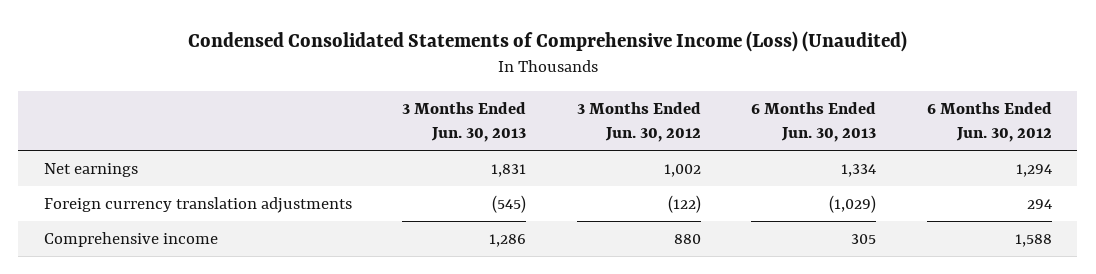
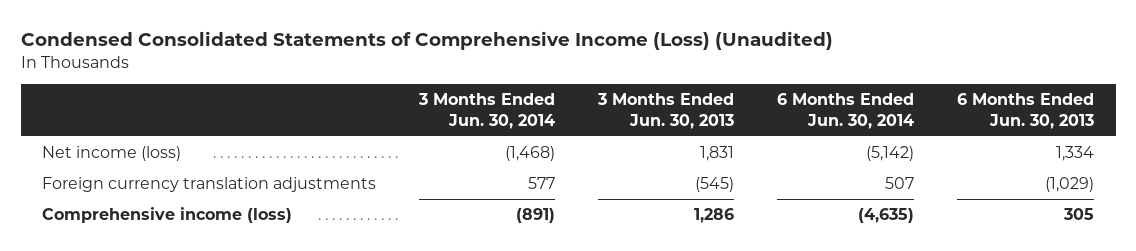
- | 3 Months Ended Jun. 30, 2013 | 3 Months Ended Jun. 30, 2012 | 6 Months Ended Jun. 30, 2013 | 6 Months Ended Jun. 30, 2012
+ | 3 Months Ended Jun. 30, 2014 | 3 Months Ended Jun. 30, 2013 | 6 Months Ended Jun. 30, 2014 | 6 Months Ended Jun. 30, 2013
- Net earnings | 1,831 | 1,002 | 1,334 | 1,294
+ Net income (loss) | (1,468) | 1,831 | (5,142) | 1,334
- Comprehensive income | 1,286 | 880 | 305 | 1,588
+ Comprehensive income (loss) | (891) | 1,286 | (4,635) | 305

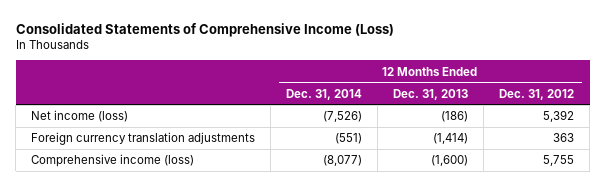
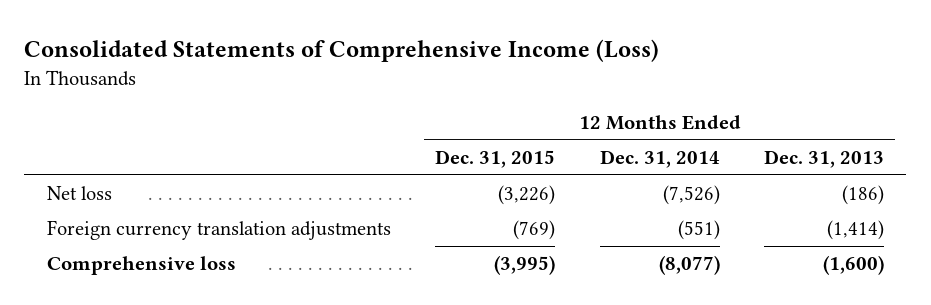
- | 12 Months Ended Dec. 31, 2014 | 12 Months Ended Dec. 31, 2013 | 12 Months Ended Dec. 31, 2012
+ | 12 Months Ended Dec. 31, 2015 | 12 Months Ended Dec. 31, 2014 | 12 Months Ended Dec. 31, 2013
- Net income (loss) | (7,526) | (186) | 5,392
+ Net loss | (3,226) | (7,526) | (186)
- Comprehensive income (loss) | (8,077) | (1,600) | 5,755
+ Comprehensive loss | (3,995) | (8,077) | (1,600)

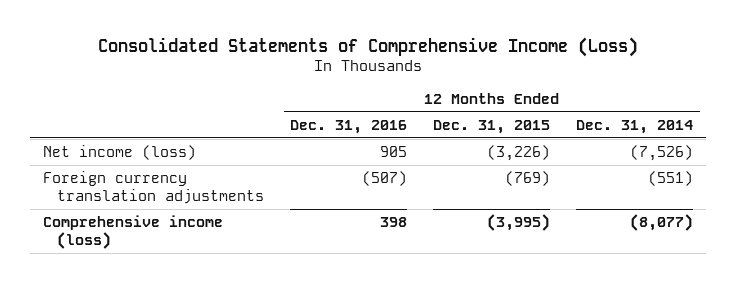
- | 12 Months Ended Dec. 31, 2015 | 12 Months Ended Dec. 31, 2014 | 12 Months Ended Dec. 31, 2013
+ | 12 Months Ended Dec. 31, 2016 | 12 Months Ended Dec. 31, 2015 | 12 Months Ended Dec. 31, 2014
- Net loss | (3,226) | (7,526) | (186)
+ Net income (loss) | 905 | (3,226) | (7,526)
- Comprehensive loss | (3,995) | (8,077) | (1,600)
+ Comprehensive income (loss) | 398 | (3,995) | (8,077)

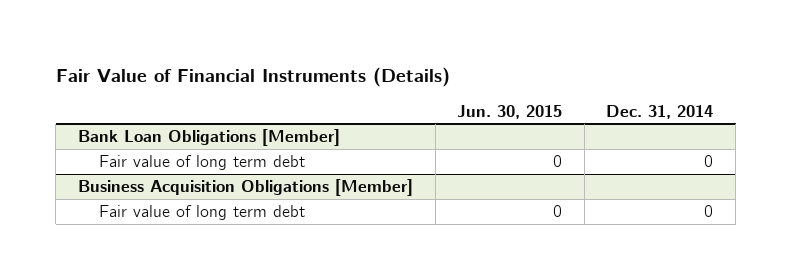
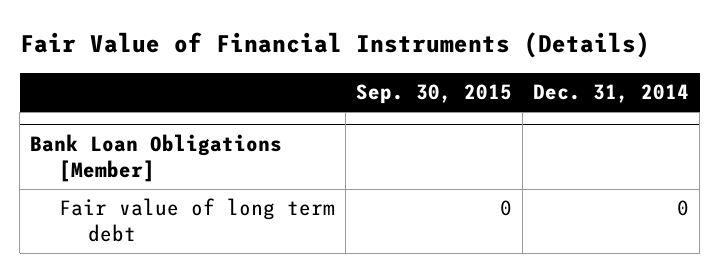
- | Jun. 30, 2015 | Dec. 31, 2014
+ | Sep. 30, 2015 | Dec. 31, 2014
- Business Acquisition Obligations [Member]
- Fair value of long term debt | 0 | 0

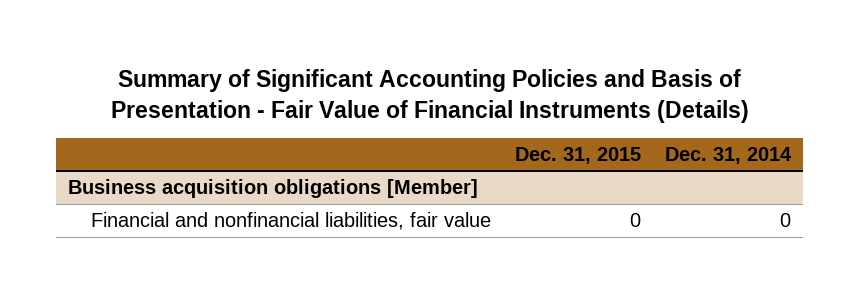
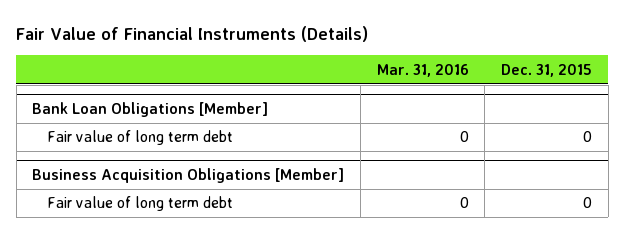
- Summary of Significant Accounting Policies and Basis of Presentation - Fair Value of Financial Instruments (Details)
+ Fair Value of Financial Instruments (Details)
- | Dec. 31, 2015 | Dec. 31, 2014
+ | Mar. 31, 2016 | Dec. 31, 2015
- Business acquisition obligations [Member]
- Financial and nonfinancial liabilities, fair value | 0 | 0
+ Bank Loan Obligations [Member]
+ Fair value of long term debt | 0 | 0
+ Business Acquisition Obligations [Member]
+ Fair value of long term debt | 0 | 0

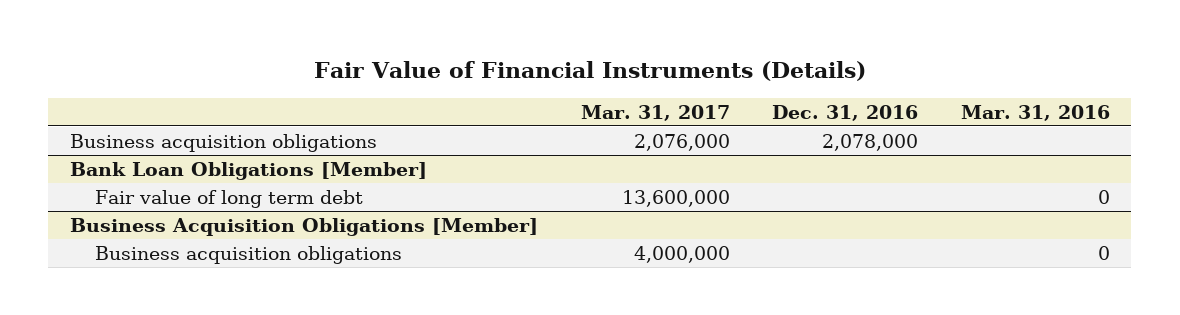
- | Mar. 31, 2016 | Dec. 31, 2015
+ | Mar. 31, 2017 | Dec. 31, 2016 | Mar. 31, 2016
+ Business acquisition obligations | 2,076,000 | 2,078,000 |
@ Business Acquisition Obligations [Member]
- Fair value of long term debt | 0 | 0
+ Business acquisition obligations | 4,000,000 | | 0

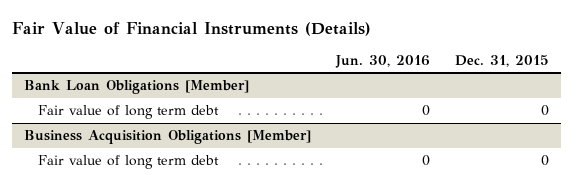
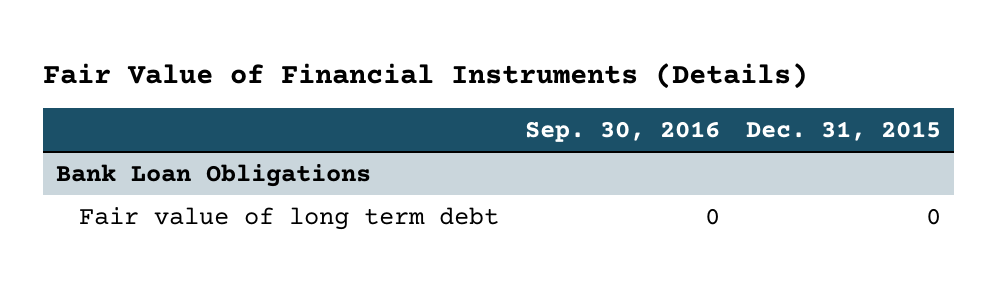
- | Jun. 30, 2016 | Dec. 31, 2015
+ | Sep. 30, 2016 | Dec. 31, 2015
- Bank Loan Obligations [Member]
- Fair value of long term debt | 0 | 0
- Business Acquisition Obligations [Member]
+ Bank Loan Obligations

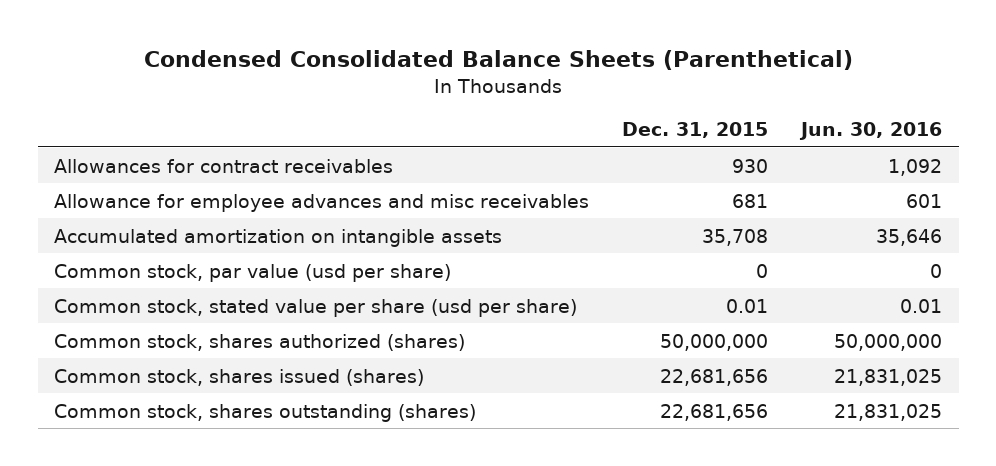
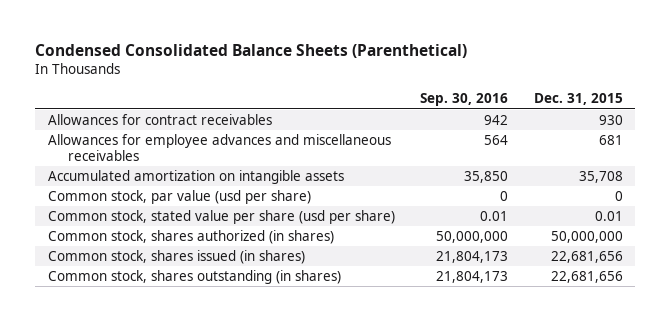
- | Dec. 31, 2015 | Jun. 30, 2016
+ | Sep. 30, 2016 | Dec. 31, 2015
- Allowance for employee advances and misc receivables | 681 | 601
+ Allowances for employee advances and miscellaneous receivables | 564 | 681
- Common stock, shares authorized (shares) | 50,000,000 | 50,000,000
- Common stock, shares issued (shares) | 22,681,656 | 21,831,025
- Common stock, shares outstanding (shares) | 22,681,656 | 21,831,025
+ Common stock, shares authorized (in shares) | 50,000,000 | 50,000,000
+ Common stock, shares issued (in shares) | 21,804,173 | 22,681,656
+ Common stock, shares outstanding (in shares) | 21,804,173 | 22,681,656

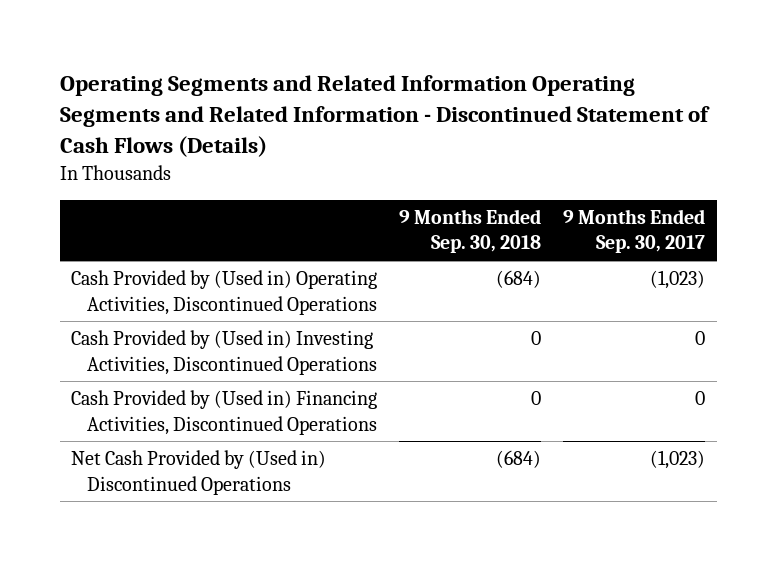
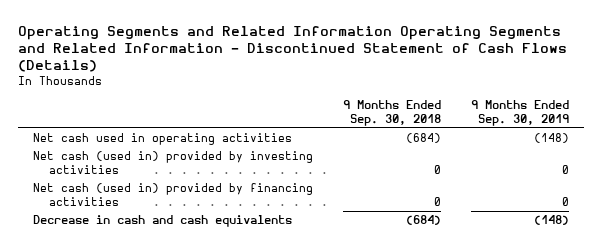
- | 9 Months Ended Sep. 30, 2018 | 9 Months Ended Sep. 30, 2017
+ | 9 Months Ended Sep. 30, 2018 | 9 Months Ended Sep. 30, 2019
- Cash Provided by (Used in) Operating Activities, Discontinued Operations | (684) | (1,023)
- Cash Provided by (Used in) Investing Activities, Discontinued Operations | 0 | 0
- Cash Provided by (Used in) Financing Activities, Discontinued Operations | 0 | 0
- Net Cash Provided by (Used in) Discontinued Operations | (684) | (1,023)
+ Net cash used in operating activities | (684) | (148)
+ Net cash (used in) provided by investing activities | 0 | 0
+ Net cash (used in) provided by financing activities | 0 | 0
+ Decrease in cash and cash equivalents | (684) | (148)

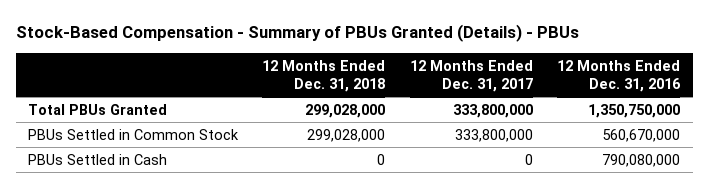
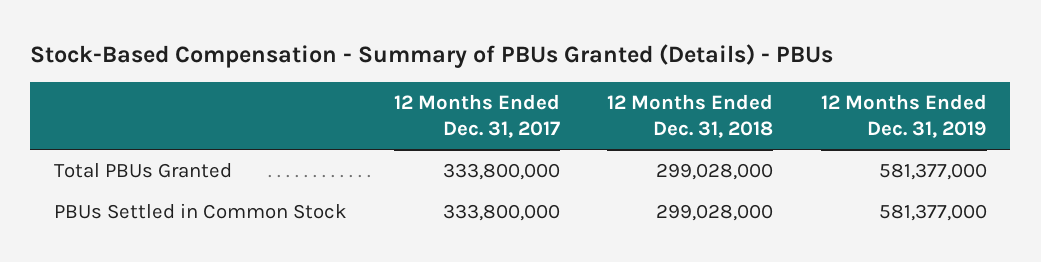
- | 12 Months Ended Dec. 31, 2018 | 12 Months Ended Dec. 31, 2017 | 12 Months Ended Dec. 31, 2016
+ | 12 Months Ended Dec. 31, 2017 | 12 Months Ended Dec. 31, 2018 | 12 Months Ended Dec. 31, 2019
- PBUs Settled in Cash | 0 | 0 | 790,080,000

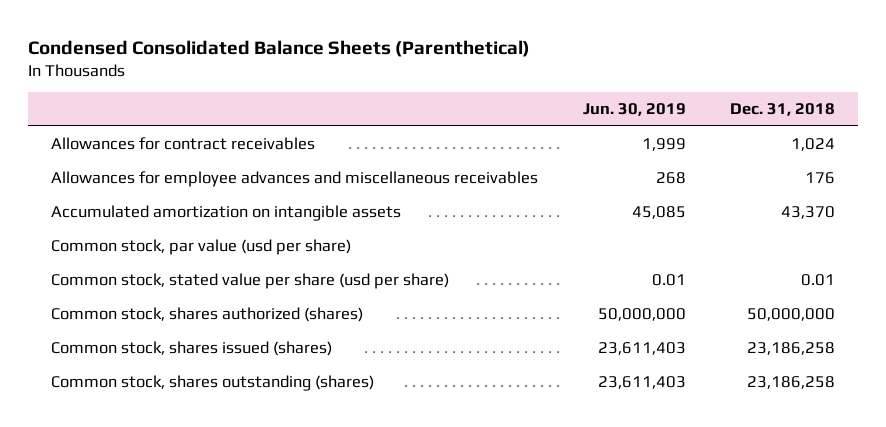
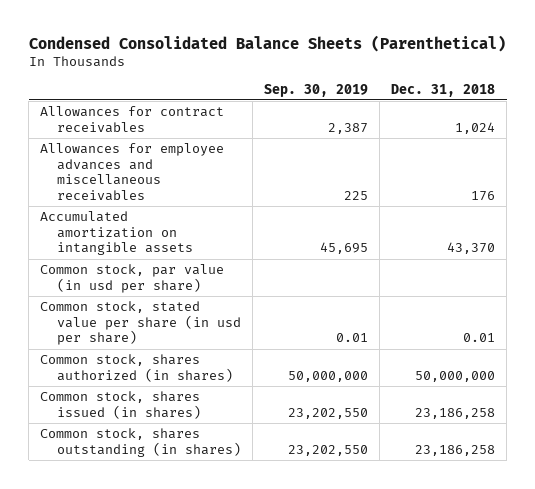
- | Jun. 30, 2019 | Dec. 31, 2018
+ | Sep. 30, 2019 | Dec. 31, 2018
- Common stock, par value (usd per share)
- Common stock, stated value per share (usd per share) | 0.01 | 0.01
- Common stock, shares authorized (shares) | 50,000,000 | 50,000,000
- Common stock, shares issued (shares) | 23,611,403 | 23,186,258
- Common stock, shares outstanding (shares) | 23,611,403 | 23,186,258
+ Common stock, par value (in usd per share)
+ Common stock, stated value per share (in usd per share) | 0.01 | 0.01
+ Common stock, shares authorized (in shares) | 50,000,000 | 50,000,000
+ Common stock, shares issued (in shares) | 23,202,550 | 23,186,258
+ Common stock, shares outstanding (in shares) | 23,202,550 | 23,186,258

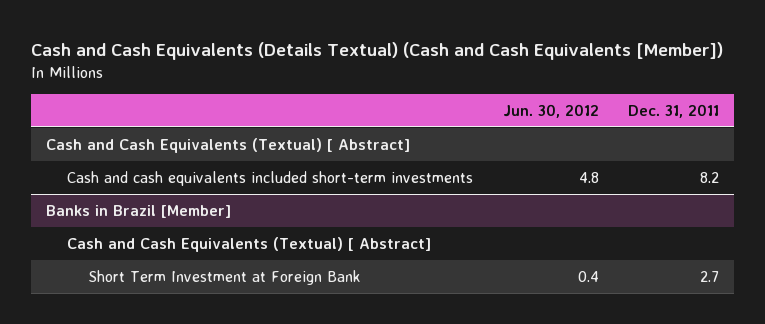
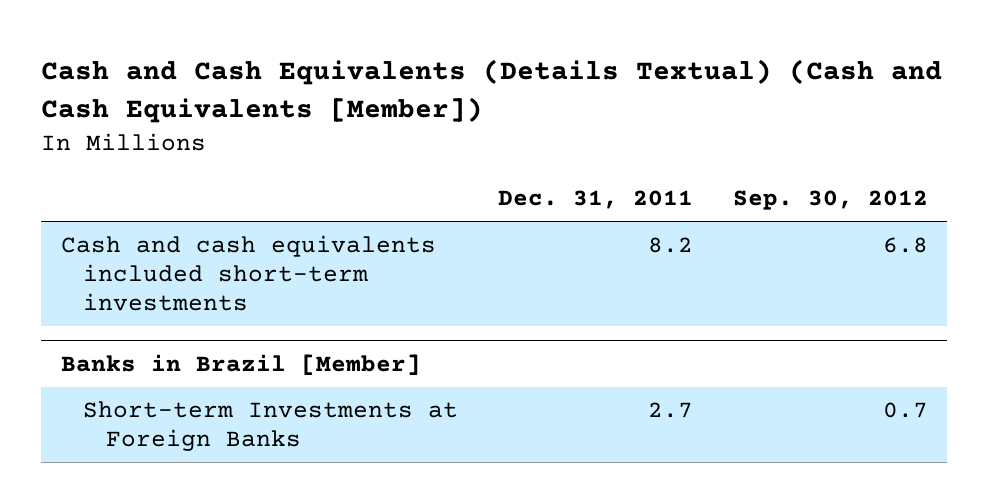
- | Jun. 30, 2012 | Dec. 31, 2011
+ | Dec. 31, 2011 | Sep. 30, 2012
- Cash and Cash Equivalents (Textual) [ Abstract]
@ Banks in Brazil [Member]
- Cash and Cash Equivalents (Textual) [ Abstract]
- Short Term Investment at Foreign Bank | 0.4 | 2.7
+ Short-term Investments at Foreign Banks | 2.7 | 0.7

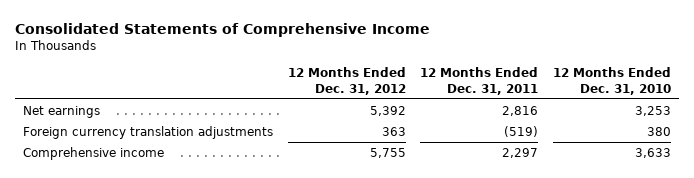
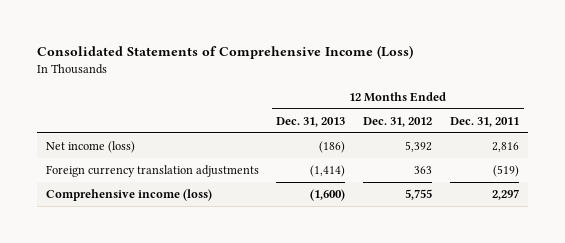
- Consolidated Statements of Comprehensive Income
+ Consolidated Statements of Comprehensive Income (Loss)
- | 12 Months Ended Dec. 31, 2012 | 12 Months Ended Dec. 31, 2011 | 12 Months Ended Dec. 31, 2010
+ | 12 Months Ended Dec. 31, 2013 | 12 Months Ended Dec. 31, 2012 | 12 Months Ended Dec. 31, 2011
- Net earnings | 5,392 | 2,816 | 3,253
+ Net income (loss) | (186) | 5,392 | 2,816
- Comprehensive income | 5,755 | 2,297 | 3,633
+ Comprehensive income (loss) | (1,600) | 5,755 | 2,297

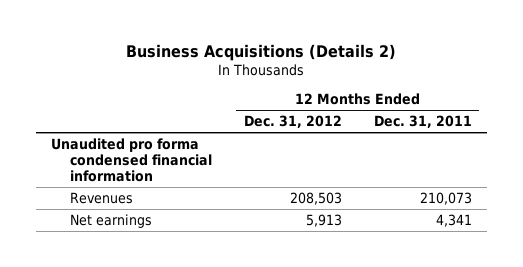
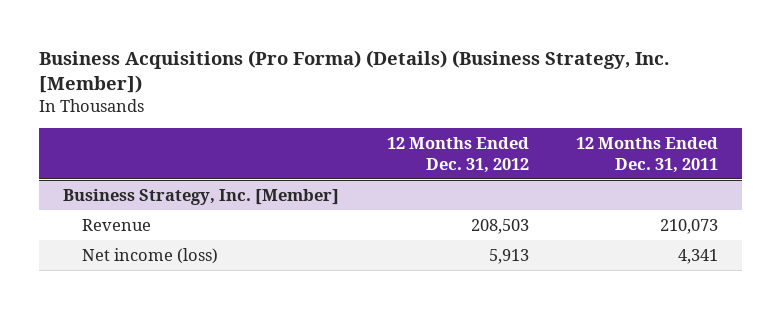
- Business Acquisitions (Details 2)
+ Business Acquisitions (Pro Forma) (Details) (Business Strategy, Inc. [Member])
- Unaudited pro forma condensed financial information
- Revenues | 208,503 | 210,073
- Net earnings | 5,913 | 4,341
+ Business Strategy, Inc. [Member]
+ Revenue | 208,503 | 210,073
+ Net income (loss) | 5,913 | 4,341

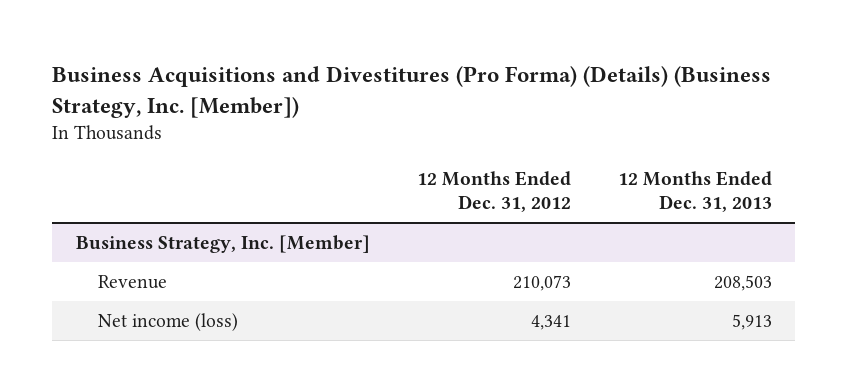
- Business Acquisitions (Pro Forma) (Details) (Business Strategy, Inc. [Member])
+ Business Acquisitions and Divestitures (Pro Forma) (Details) (Business Strategy, Inc. [Member])
- | 12 Months Ended Dec. 31, 2012 | 12 Months Ended Dec. 31, 2011
+ | 12 Months Ended Dec. 31, 2012 | 12 Months Ended Dec. 31, 2013
@ Business Strategy, Inc. [Member]
- Revenue | 208,503 | 210,073
- Net income (loss) | 5,913 | 4,341
+ Revenue | 210,073 | 208,503
+ Net income (loss) | 4,341 | 5,913

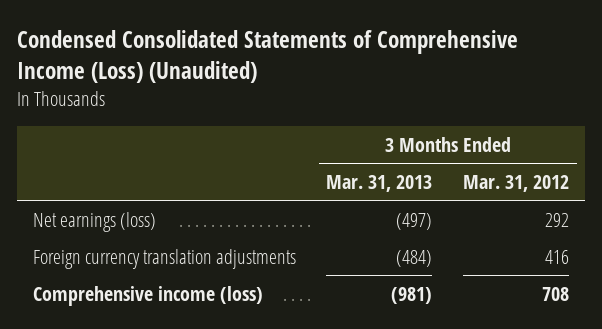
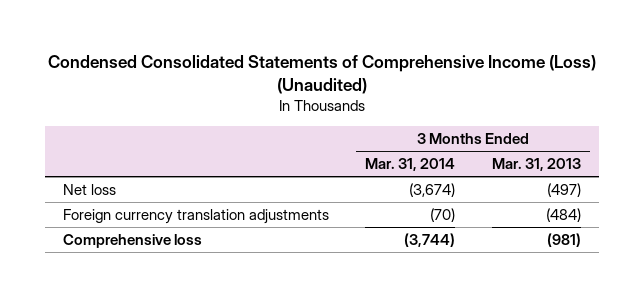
- | 3 Months Ended Mar. 31, 2013 | 3 Months Ended Mar. 31, 2012
+ | 3 Months Ended Mar. 31, 2014 | 3 Months Ended Mar. 31, 2013
- Net earnings (loss) | (497) | 292
+ Net loss | (3,674) | (497)
- Comprehensive income (loss) | (981) | 708
+ Comprehensive loss | (3,744) | (981)

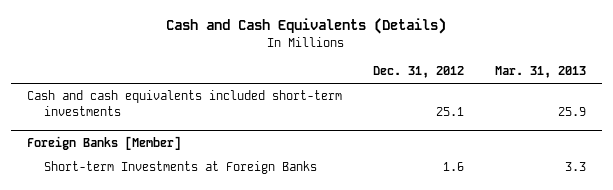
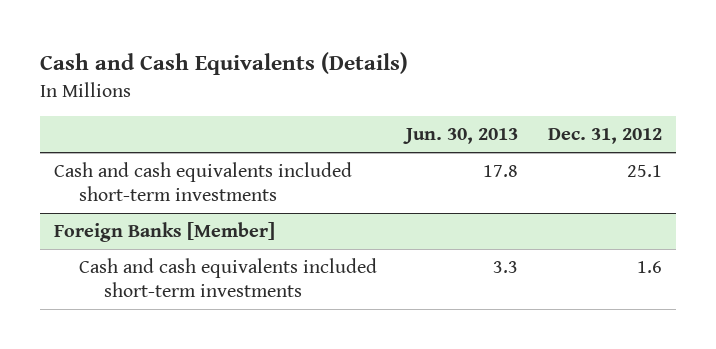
- | Dec. 31, 2012 | Mar. 31, 2013
+ | Jun. 30, 2013 | Dec. 31, 2012
@ Foreign Banks [Member]
- Short-term Investments at Foreign Banks | 1.6 | 3.3
+ Cash and cash equivalents included short-term investments | 3.3 | 1.6

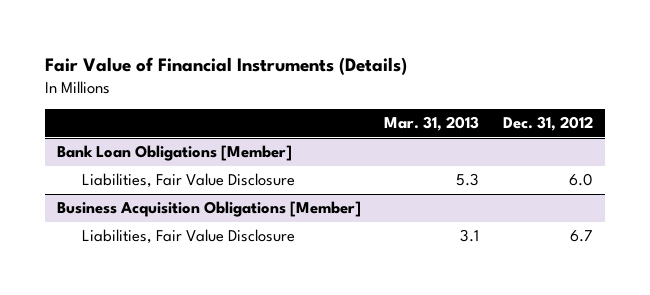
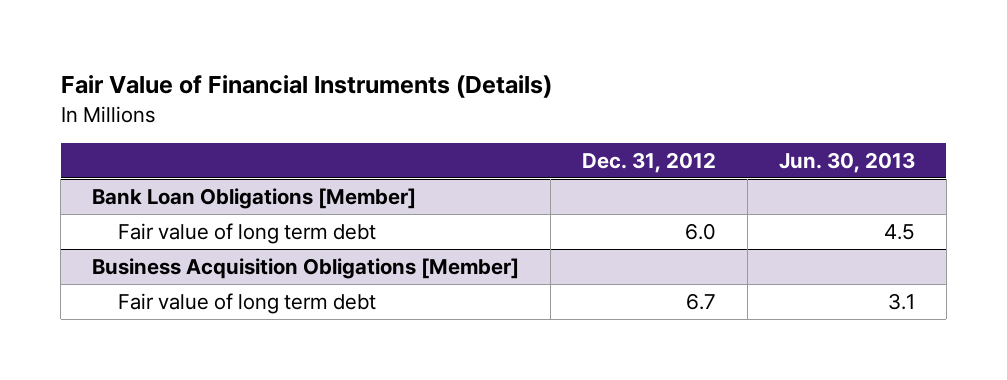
- | Mar. 31, 2013 | Dec. 31, 2012
+ | Dec. 31, 2012 | Jun. 30, 2013
@ Bank Loan Obligations [Member]
- Liabilities, Fair Value Disclosure | 5.3 | 6.0
+ Fair value of long term debt | 6.0 | 4.5
@ Business Acquisition Obligations [Member]
- Liabilities, Fair Value Disclosure | 3.1 | 6.7
+ Fair value of long term debt | 6.7 | 3.1

